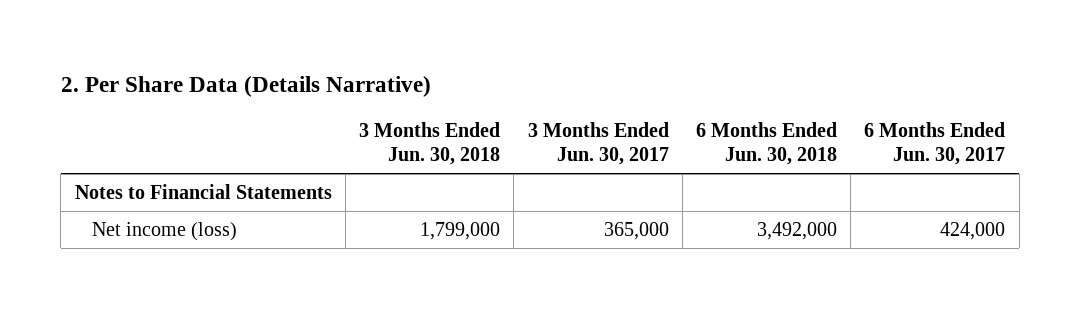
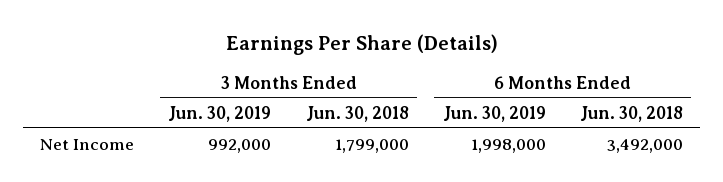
- 2. Per Share Data (Details Narrative)
+ Earnings Per Share (Details)
- | 3 Months Ended Jun. 30, 2018 | 3 Months Ended Jun. 30, 2017 | 6 Months Ended Jun. 30, 2018 | 6 Months Ended Jun. 30, 2017
+ | 3 Months Ended Jun. 30, 2019 | 3 Months Ended Jun. 30, 2018 | 6 Months Ended Jun. 30, 2019 | 6 Months Ended Jun. 30, 2018
- Notes to Financial Statements
- Net income (loss) | 1,799,000 | 365,000 | 3,492,000 | 424,000
+ Net Income | 992,000 | 1,799,000 | 1,998,000 | 3,492,000

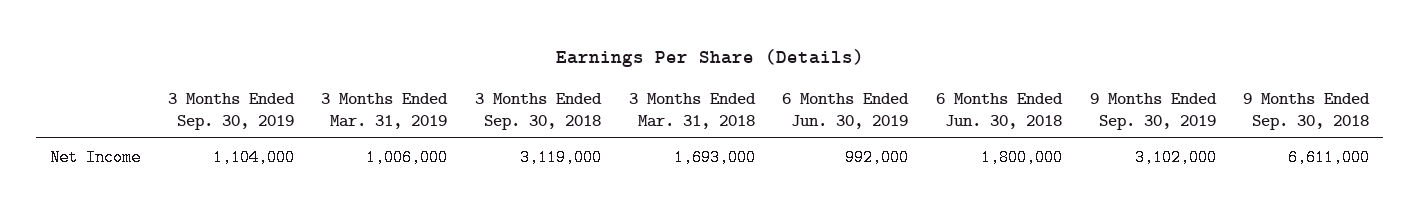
- | 3 Months Ended Jun. 30, 2019 | 3 Months Ended Jun. 30, 2018 | 6 Months Ended Jun. 30, 2019 | 6 Months Ended Jun. 30, 2018
+ | 3 Months Ended Sep. 30, 2019 | 3 Months Ended Mar. 31, 2019 | 3 Months Ended Sep. 30, 2018 | 3 Months Ended Mar. 31, 2018 | 6 Months Ended Jun. 30, 2019 | 6 Months Ended Jun. 30, 2018 | 9 Months Ended Sep. 30, 2019 | 9 Months Ended Sep. 30, 2018
- Net Income | 992,000 | 1,799,000 | 1,998,000 | 3,492,000
+ Net Income | 1,104,000 | 1,006,000 | 3,119,000 | 1,693,000 | 992,000 | 1,800,000 | 3,102,000 | 6,611,000

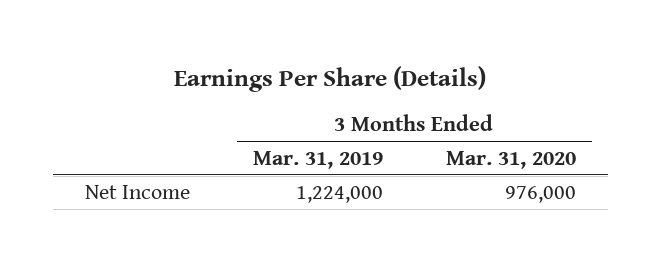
- | 3 Months Ended Sep. 30, 2019 | 3 Months Ended Mar. 31, 2019 | 3 Months Ended Sep. 30, 2018 | 3 Months Ended Mar. 31, 2018 | 6 Months Ended Jun. 30, 2019 | 6 Months Ended Jun. 30, 2018 | 9 Months Ended Sep. 30, 2019 | 9 Months Ended Sep. 30, 2018
+ | 3 Months Ended Mar. 31, 2019 | 3 Months Ended Mar. 31, 2020
- Net Income | 1,104,000 | 1,006,000 | 3,119,000 | 1,693,000 | 992,000 | 1,800,000 | 3,102,000 | 6,611,000
+ Net Income | 1,224,000 | 976,000

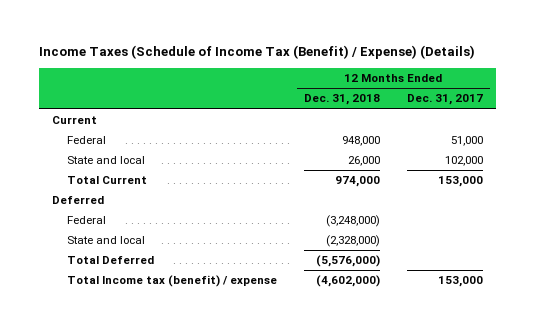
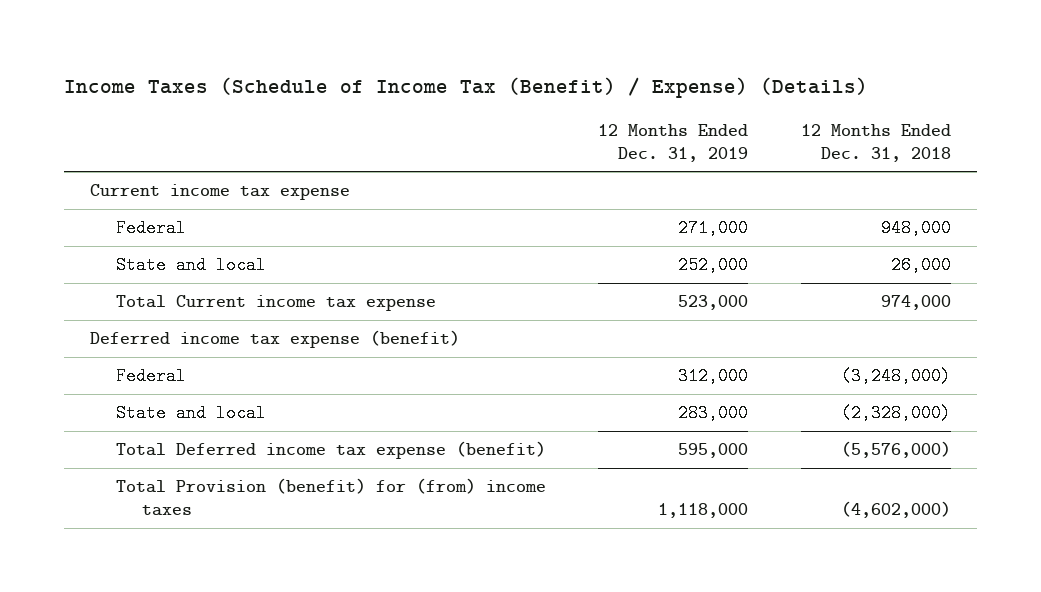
- | 12 Months Ended Dec. 31, 2018 | 12 Months Ended Dec. 31, 2017
+ | 12 Months Ended Dec. 31, 2019 | 12 Months Ended Dec. 31, 2018
- Current
+ Current income tax expense
- Total Current | 974,000 | 153,000
- Deferred
+ Total Current income tax expense | 523,000 | 974,000
+ Deferred income tax expense (benefit)
- Total Deferred | (5,576,000) |
- Total Income tax (benefit) / expense | (4,602,000) | 153,000
+ Total Deferred income tax expense (benefit) | 595,000 | (5,576,000)
+ Total Provision (benefit) for (from) income taxes | 1,118,000 | (4,602,000)

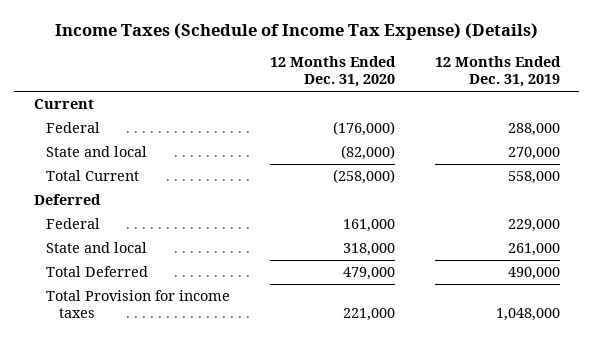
- Income Taxes (Schedule of Income Tax (Benefit) / Expense) (Details)
+ Income Taxes (Schedule of Income Tax Expense) (Details)
- | 12 Months Ended Dec. 31, 2019 | 12 Months Ended Dec. 31, 2018
+ | 12 Months Ended Dec. 31, 2020 | 12 Months Ended Dec. 31, 2019
- Current income tax expense
- Federal | 271,000 | 948,000
- State and local | 252,000 | 26,000
- Total Current income tax expense | 523,000 | 974,000
- Deferred income tax expense (benefit)
- Federal | 312,000 | (3,248,000)
- State and local | 283,000 | (2,328,000)
- Total Deferred income tax expense (benefit) | 595,000 | (5,576,000)
- Total Provision (benefit) for (from) income taxes | 1,118,000 | (4,602,000)
+ Current
+ Federal | (176,000) | 288,000
+ State and local | (82,000) | 270,000
+ Total Current | (258,000) | 558,000
+ Deferred
+ Federal | 161,000 | 229,000
+ State and local | 318,000 | 261,000
+ Total Deferred | 479,000 | 490,000
+ Total Provision for income taxes | 221,000 | 1,048,000

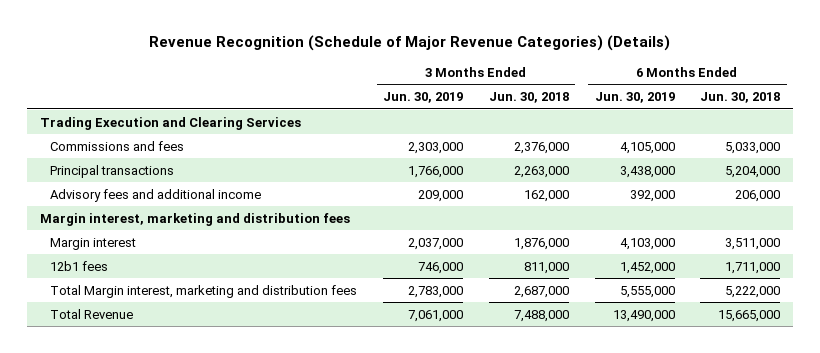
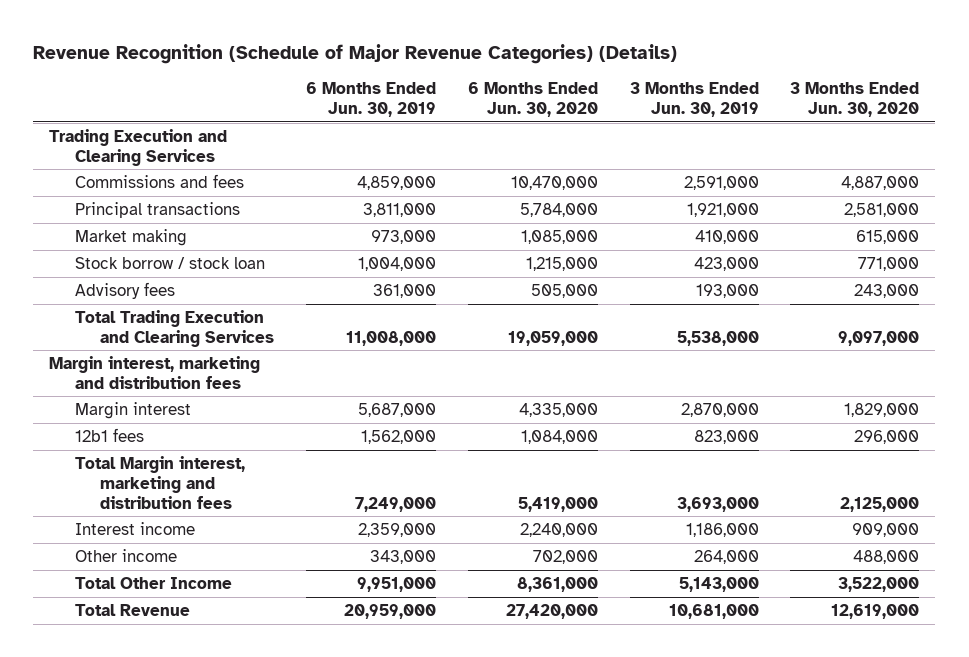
- | 3 Months Ended Jun. 30, 2019 | 3 Months Ended Jun. 30, 2018 | 6 Months Ended Jun. 30, 2019 | 6 Months Ended Jun. 30, 2018
+ | 6 Months Ended Jun. 30, 2019 | 6 Months Ended Jun. 30, 2020 | 3 Months Ended Jun. 30, 2019 | 3 Months Ended Jun. 30, 2020
- Commissions and fees | 2,303,000 | 2,376,000 | 4,105,000 | 5,033,000
- Principal transactions | 1,766,000 | 2,263,000 | 3,438,000 | 5,204,000
- Advisory fees and additional income | 209,000 | 162,000 | 392,000 | 206,000
+ Commissions and fees | 4,859,000 | 10,470,000 | 2,591,000 | 4,887,000
+ Principal transactions | 3,811,000 | 5,784,000 | 1,921,000 | 2,581,000
+ Market making | 973,000 | 1,085,000 | 410,000 | 615,000
+ Stock borrow / stock loan | 1,004,000 | 1,215,000 | 423,000 | 771,000
+ Advisory fees | 361,000 | 505,000 | 193,000 | 243,000
+ Total Trading Execution and Clearing Services | 11,008,000 | 19,059,000 | 5,538,000 | 9,097,000
- Margin interest | 2,037,000 | 1,876,000 | 4,103,000 | 3,511,000
- 12b1 fees | 746,000 | 811,000 | 1,452,000 | 1,711,000
- Total Margin interest, marketing and distribution fees | 2,783,000 | 2,687,000 | 5,555,000 | 5,222,000
- Total Revenue | 7,061,000 | 7,488,000 | 13,490,000 | 15,665,000
+ Margin interest | 5,687,000 | 4,335,000 | 2,870,000 | 1,829,000
+ 12b1 fees | 1,562,000 | 1,084,000 | 823,000 | 296,000
+ Total Margin interest, marketing and distribution fees | 7,249,000 | 5,419,000 | 3,693,000 | 2,125,000
+ Interest income | 2,359,000 | 2,240,000 | 1,186,000 | 909,000
+ Other income | 343,000 | 702,000 | 264,000 | 488,000
+ Total Other Income | 9,951,000 | 8,361,000 | 5,143,000 | 3,522,000
+ Total Revenue | 20,959,000 | 27,420,000 | 10,681,000 | 12,619,000

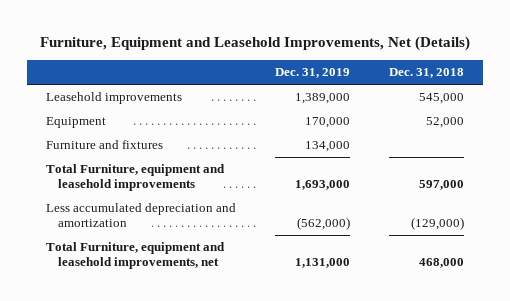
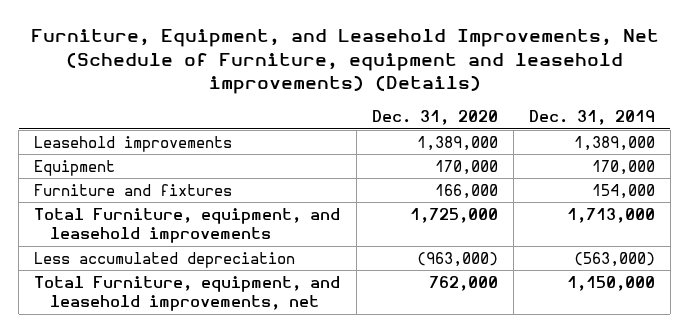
- Furniture, Equipment and Leasehold Improvements, Net (Details)
+ Furniture, Equipment, and Leasehold Improvements, Net (Schedule of Furniture, equipment and leasehold improvements) (Details)
- | Dec. 31, 2019 | Dec. 31, 2018
+ | Dec. 31, 2020 | Dec. 31, 2019
- Furniture and fixtures | 134,000 |
- Total Furniture, equipment and leasehold improvements | 1,693,000 | 597,000
- Less accumulated depreciation and amortization | (562,000) | (129,000)
- Total Furniture, equipment and leasehold improvements, net | 1,131,000 | 468,000
+ Furniture and fixtures | 166,000 | 154,000
+ Total Furniture, equipment, and leasehold improvements | 1,725,000 | 1,713,000
+ Less accumulated depreciation | (963,000) | (563,000)
+ Total Furniture, equipment, and leasehold improvements, net | 762,000 | 1,150,000

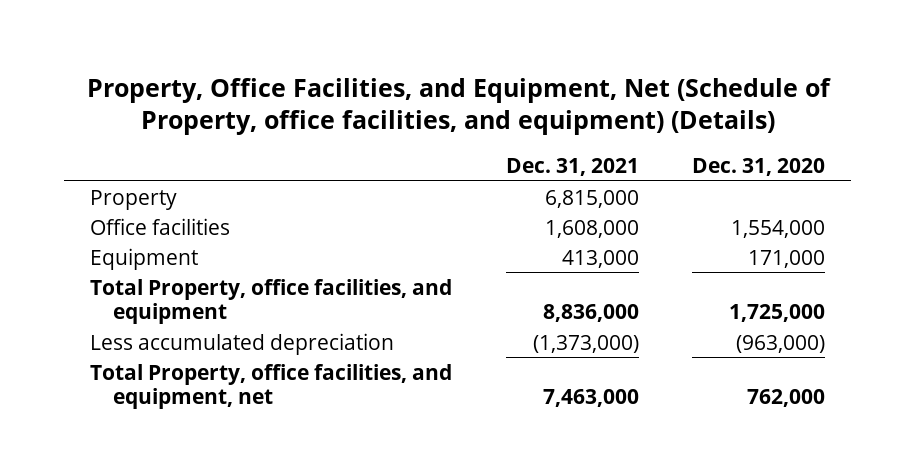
- Furniture, Equipment, and Leasehold Improvements, Net (Schedule of Furniture, equipment and leasehold improvements) (Details)
+ Property, Office Facilities, and Equipment, Net (Schedule of Property, office facilities, and equipment) (Details)
- | Dec. 31, 2020 | Dec. 31, 2019
+ | Dec. 31, 2021 | Dec. 31, 2020
- Leasehold improvements | 1,389,000 | 1,389,000
- Equipment | 170,000 | 170,000
- Furniture and fixtures | 166,000 | 154,000
- Total Furniture, equipment, and leasehold improvements | 1,725,000 | 1,713,000
+ Property | 6,815,000 |
+ Office facilities | 1,608,000 | 1,554,000
+ Equipment | 413,000 | 171,000
+ Total Property, office facilities, and equipment | 8,836,000 | 1,725,000
- Total Furniture, equipment, and leasehold improvements, net | 762,000 | 1,150,000
+ Total Property, office facilities, and equipment, net | 7,463,000 | 762,000

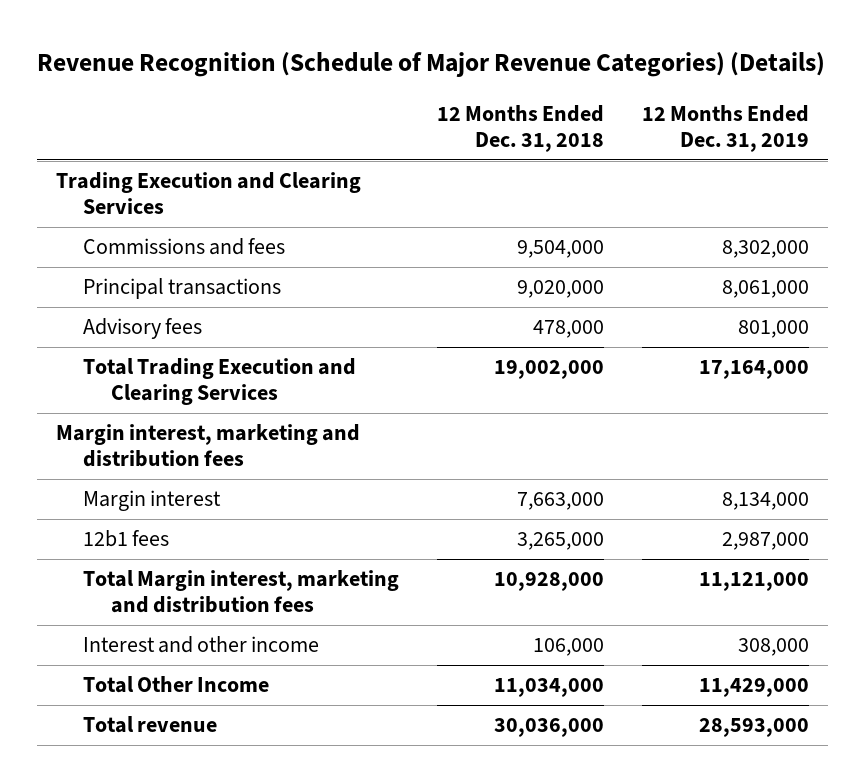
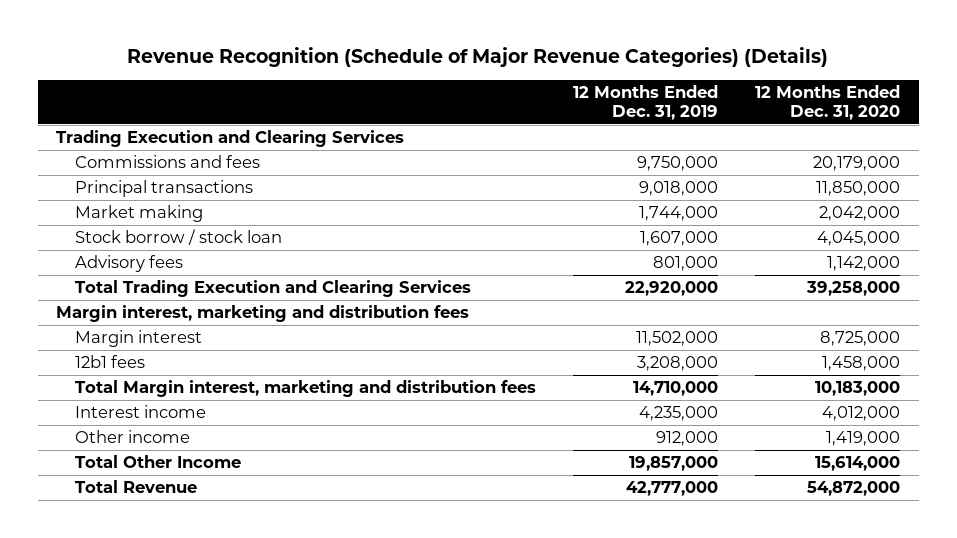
- | 12 Months Ended Dec. 31, 2018 | 12 Months Ended Dec. 31, 2019
+ | 12 Months Ended Dec. 31, 2019 | 12 Months Ended Dec. 31, 2020
- Commissions and fees | 9,504,000 | 8,302,000
- Principal transactions | 9,020,000 | 8,061,000
+ Commissions and fees | 9,750,000 | 20,179,000
+ Principal transactions | 9,018,000 | 11,850,000
+ Market making | 1,744,000 | 2,042,000
+ Stock borrow / stock loan | 1,607,000 | 4,045,000
- Total Trading Execution and Clearing Services | 19,002,000 | 17,164,000
+ Total Trading Execution and Clearing Services | 22,920,000 | 39,258,000
- Margin interest | 7,663,000 | 8,134,000
- 12b1 fees | 3,265,000 | 2,987,000
- Total Margin interest, marketing and distribution fees | 10,928,000 | 11,121,000
- Interest and other income | 106,000 | 308,000
- Total Other Income | 11,034,000 | 11,429,000
- Total revenue | 30,036,000 | 28,593,000
+ Margin interest | 11,502,000 | 8,725,000
+ 12b1 fees | 3,208,000 | 1,458,000
+ Total Margin interest, marketing and distribution fees | 14,710,000 | 10,183,000
+ Interest income | 4,235,000 | 4,012,000
+ Other income | 912,000 | 1,419,000
+ Total Other Income | 19,857,000 | 15,614,000
+ Total Revenue | 42,777,000 | 54,872,000

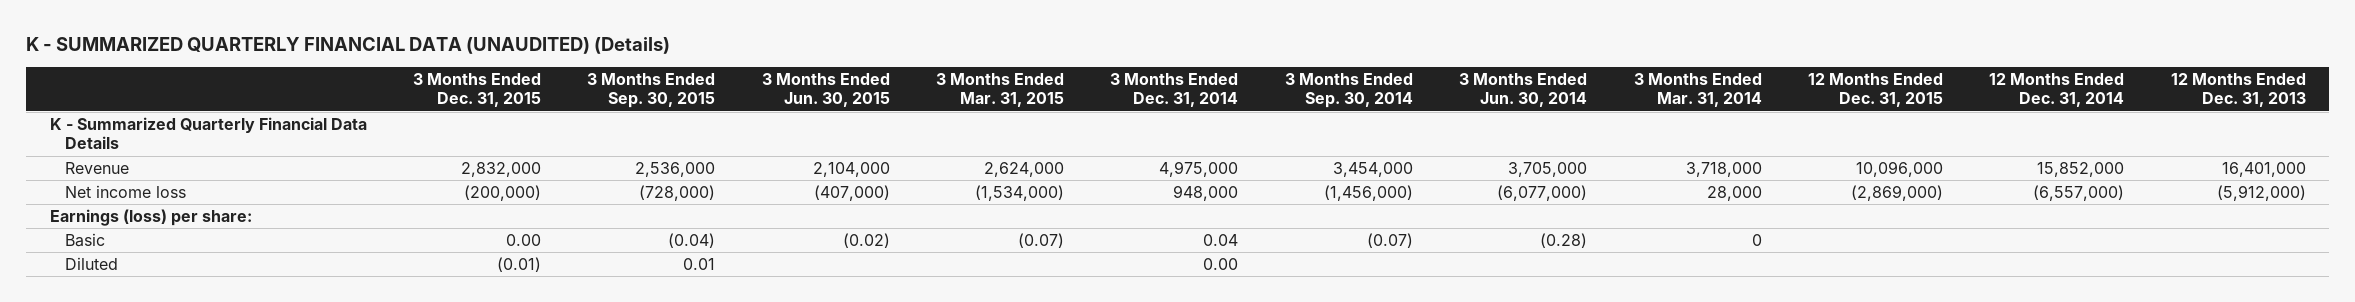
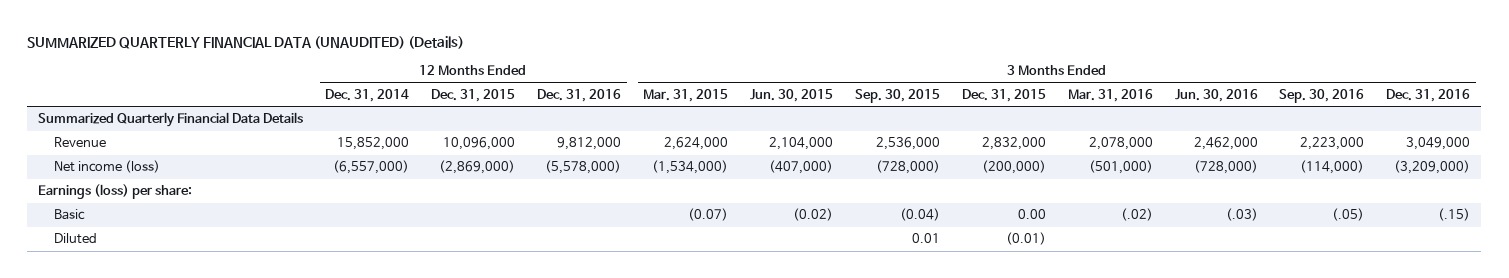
- K - SUMMARIZED QUARTERLY FINANCIAL DATA (UNAUDITED) (Details)
+ SUMMARIZED QUARTERLY FINANCIAL DATA (UNAUDITED) (Details)
- | 3 Months Ended Dec. 31, 2015 | 3 Months Ended Sep. 30, 2015 | 3 Months Ended Jun. 30, 2015 | 3 Months Ended Mar. 31, 2015 | 3 Months Ended Dec. 31, 2014 | 3 Months Ended Sep. 30, 2014 | 3 Months Ended Jun. 30, 2014 | 3 Months Ended Mar. 31, 2014 | 12 Months Ended Dec. 31, 2015 | 12 Months Ended Dec. 31, 2014 | 12 Months Ended Dec. 31, 2013
+ | 12 Months Ended Dec. 31, 2014 | 12 Months Ended Dec. 31, 2015 | 12 Months Ended Dec. 31, 2016 | 3 Months Ended Mar. 31, 2015 | 3 Months Ended Jun. 30, 2015 | 3 Months Ended Sep. 30, 2015 | 3 Months Ended Dec. 31, 2015 | 3 Months Ended Mar. 31, 2016 | 3 Months Ended Jun. 30, 2016 | 3 Months Ended Sep. 30, 2016 | 3 Months Ended Dec. 31, 2016
- K - Summarized Quarterly Financial Data Details
+ Summarized Quarterly Financial Data Details
- Net income loss | (200,000) | (728,000) | (407,000) | (1,534,000) | 948,000 | (1,456,000) | (6,077,000) | 28,000 | (2,869,000) | (6,557,000) | (5,912,000)
+ Net income (loss) | (6,557,000) | (2,869,000) | (5,578,000) | (1,534,000) | (407,000) | (728,000) | (200,000) | (501,000) | (728,000) | (114,000) | (3,209,000)

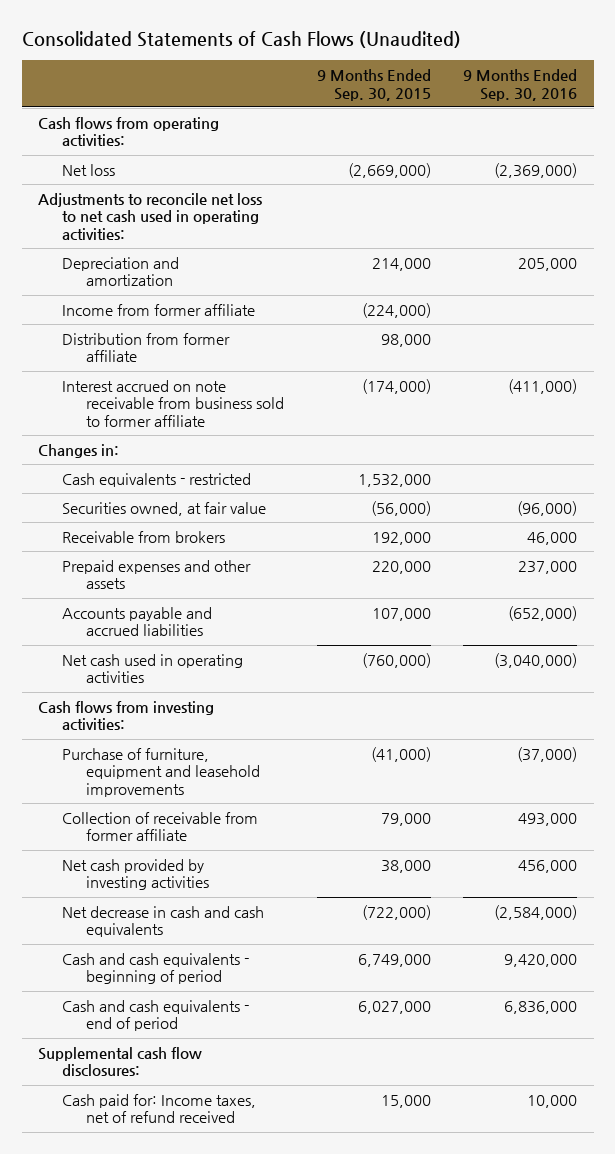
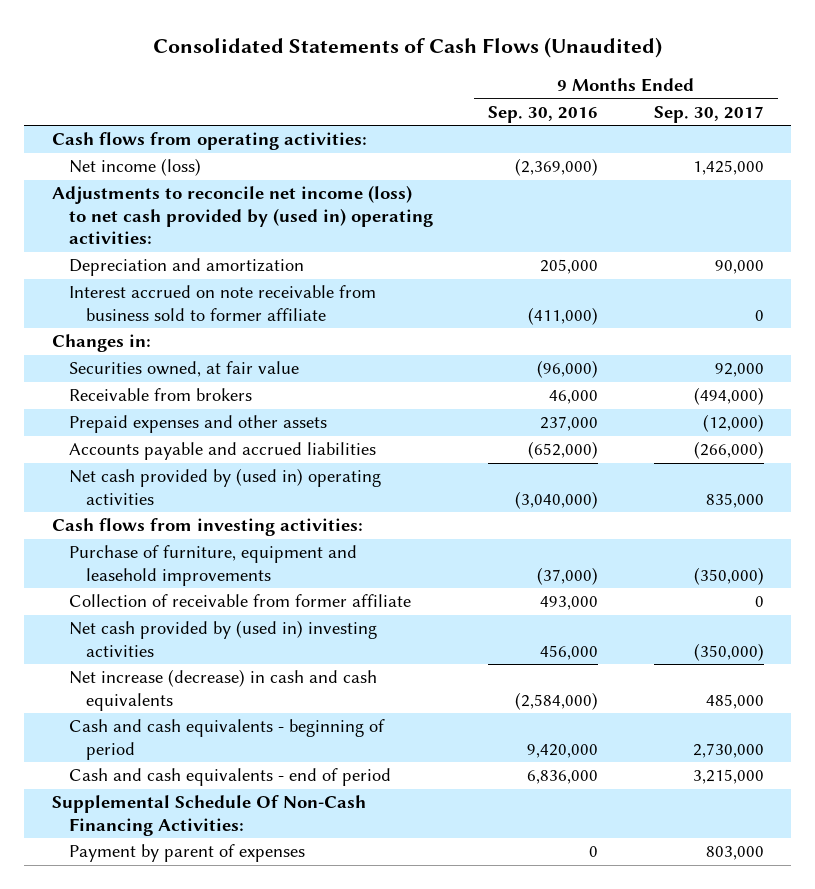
- | 9 Months Ended Sep. 30, 2015 | 9 Months Ended Sep. 30, 2016
+ | 9 Months Ended Sep. 30, 2016 | 9 Months Ended Sep. 30, 2017
- Net loss | (2,669,000) | (2,369,000)
- Adjustments to reconcile net loss to net cash used in operating activities:
+ Net income (loss) | (2,369,000) | 1,425,000
+ Adjustments to reconcile net income (loss) to net cash provided by (used in) operating activities:
- Income from former affiliate | (224,000) |
- Distribution from former affiliate | 98,000 |
- Cash equivalents - restricted | 1,532,000 |
- Net cash used in operating activities | (760,000) | (3,040,000)
+ Net cash provided by (used in) operating activities | (3,040,000) | 835,000
- Net cash provided by investing activities | 38,000 | 456,000
- Net decrease in cash and cash equivalents | (722,000) | (2,584,000)
+ Net cash provided by (used in) investing activities | 456,000 | (350,000)
+ Net increase (decrease) in cash and cash equivalents | (2,584,000) | 485,000
- Supplemental cash flow disclosures:
- Cash paid for: Income taxes, net of refund received | 15,000 | 10,000
+ Supplemental Schedule Of Non-Cash Financing Activities:
+ Payment by parent of expenses | 0 | 803,000

